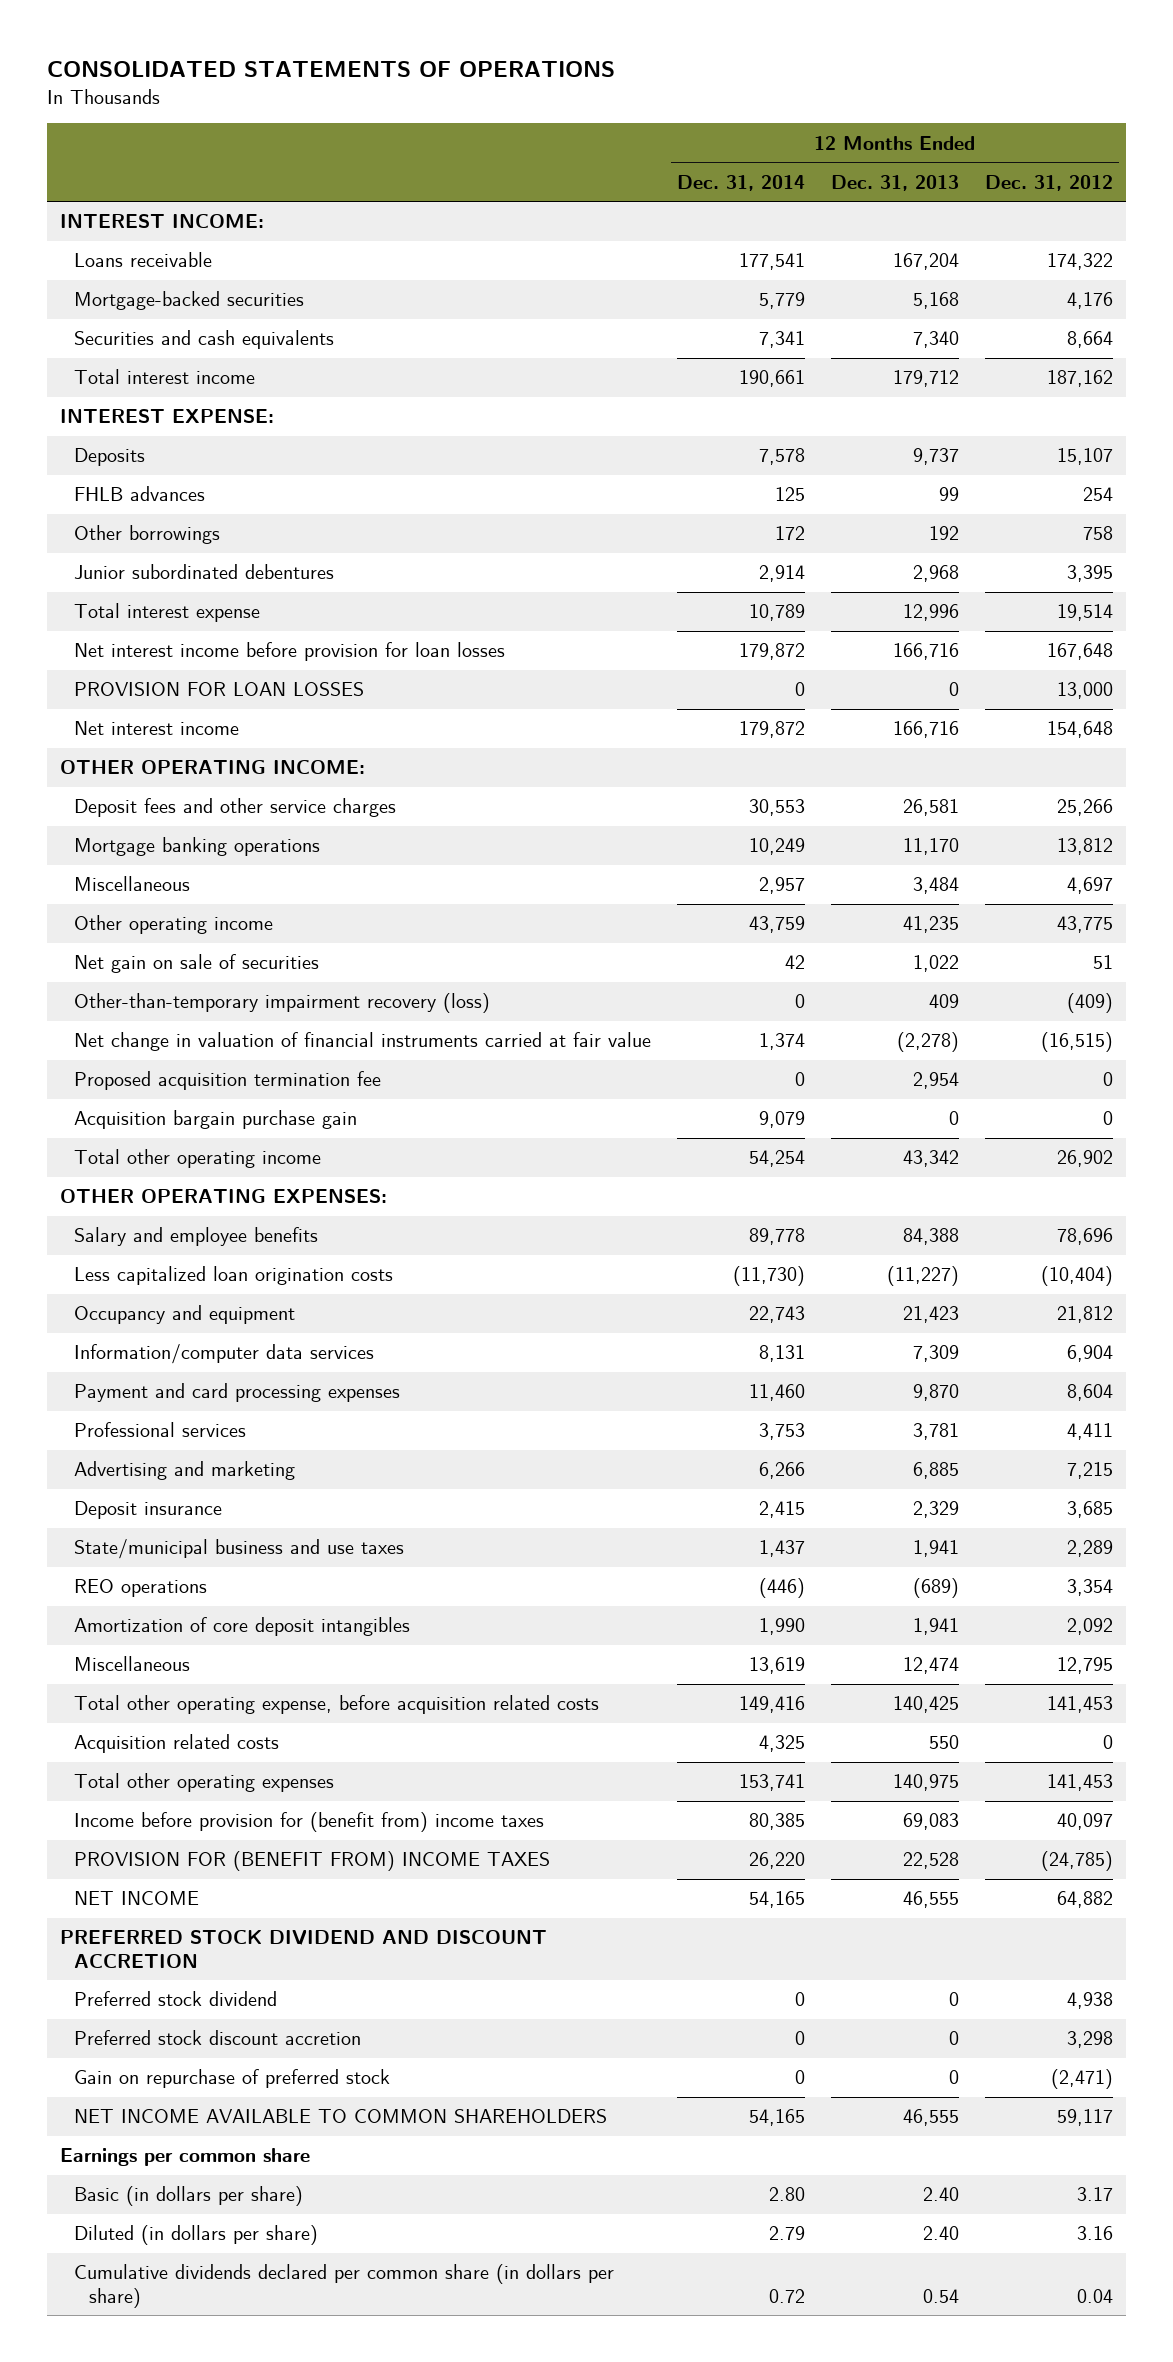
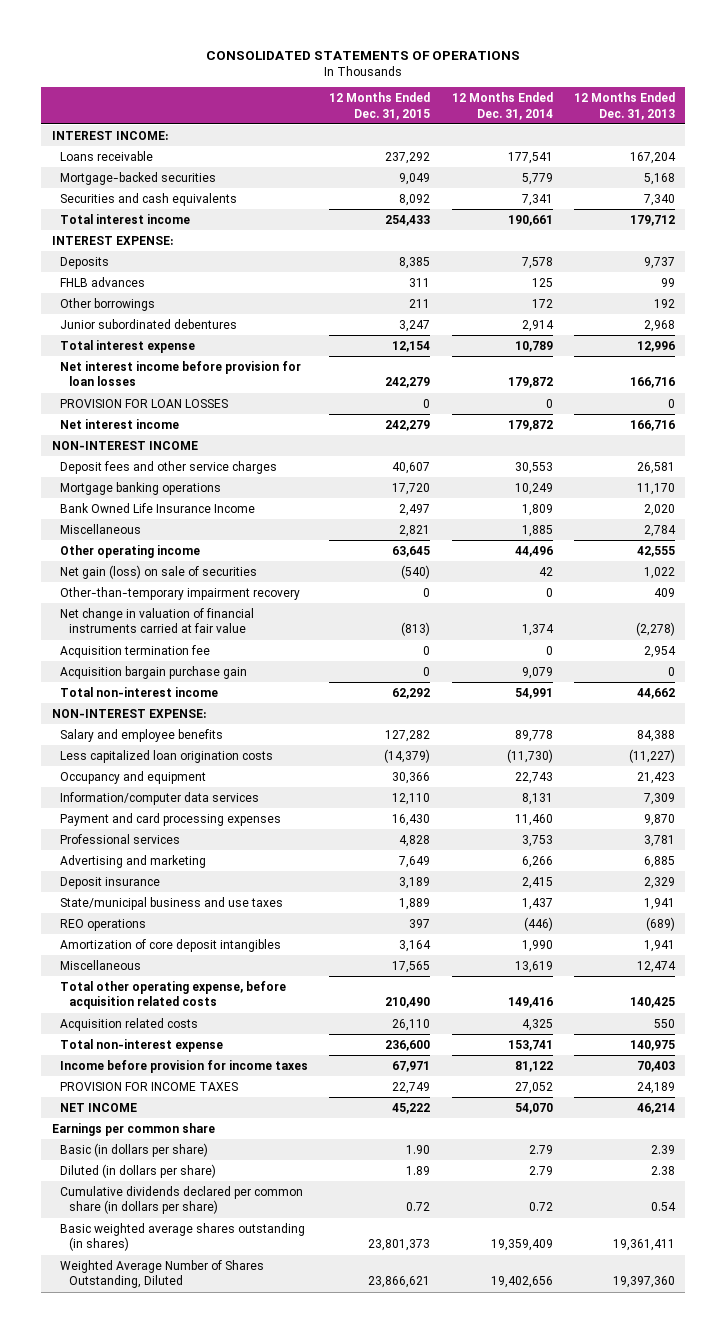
- | 12 Months Ended Dec. 31, 2014 | 12 Months Ended Dec. 31, 2013 | 12 Months Ended Dec. 31, 2012
+ | 12 Months Ended Dec. 31, 2015 | 12 Months Ended Dec. 31, 2014 | 12 Months Ended Dec. 31, 2013
- OTHER OPERATING INCOME:
+ NON-INTEREST INCOME
- Miscellaneous | 2,957 | 3,484 | 4,697
- Other operating income | 43,759 | 41,235 | 43,775
- Net gain on sale of securities | 42 | 1,022 | 51
- Other-than-temporary impairment recovery (loss) | 0 | 409 | (409)
+ Bank Owned Life Insurance Income | 2,497 | 1,809 | 2,020
+ Miscellaneous | 2,821 | 1,885 | 2,784
+ Other operating income | 63,645 | 44,496 | 42,555
+ Net gain (loss) on sale of securities | (540) | 42 | 1,022
+ Other-than-temporary impairment recovery | 0 | 0 | 409
- Proposed acquisition termination fee | 0 | 2,954 | 0
+ Acquisition termination fee | 0 | 0 | 2,954
- Total other operating income | 54,254 | 43,342 | 26,902
- OTHER OPERATING EXPENSES:
+ Total non-interest income | 62,292 | 54,991 | 44,662
+ NON-INTEREST EXPENSE:
- Total other operating expenses | 153,741 | 140,975 | 141,453
- Income before provision for (benefit from) income taxes | 80,385 | 69,083 | 40,097
- PROVISION FOR (BENEFIT FROM) INCOME TAXES | 26,220 | 22,528 | (24,785)
- NET INCOME | 54,165 | 46,555 | 64,882
- PREFERRED STOCK DIVIDEND AND DISCOUNT ACCRETION
- Preferred stock dividend | 0 | 0 | 4,938
- Preferred stock discount accretion | 0 | 0 | 3,298
- Gain on repurchase of preferred stock | 0 | 0 | (2,471)
- NET INCOME AVAILABLE TO COMMON SHAREHOLDERS | 54,165 | 46,555 | 59,117
+ Total non-interest expense | 236,600 | 153,741 | 140,975
+ Income before provision for income taxes | 67,971 | 81,122 | 70,403
+ PROVISION FOR INCOME TAXES | 22,749 | 27,052 | 24,189
+ NET INCOME | 45,222 | 54,070 | 46,214
- Basic (in dollars per share) | 2.80 | 2.40 | 3.17
- Diluted (in dollars per share) | 2.79 | 2.40 | 3.16
+ Basic (in dollars per share) | 1.90 | 2.79 | 2.39
+ Diluted (in dollars per share) | 1.89 | 2.79 | 2.38
+ Basic weighted average shares outstanding (in shares) | 23,801,373 | 19,359,409 | 19,361,411
+ Weighted Average Number of Shares Outstanding, Diluted | 23,866,621 | 19,402,656 | 19,397,360

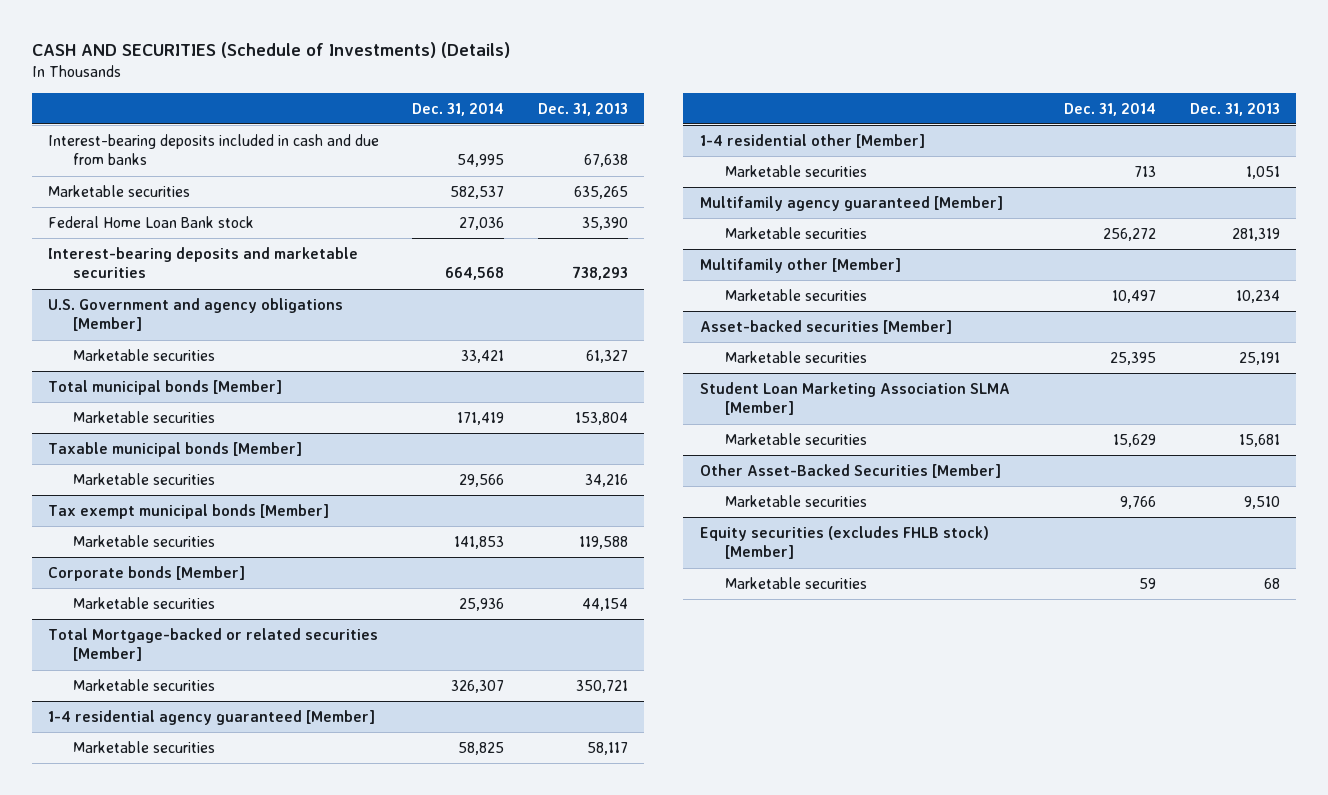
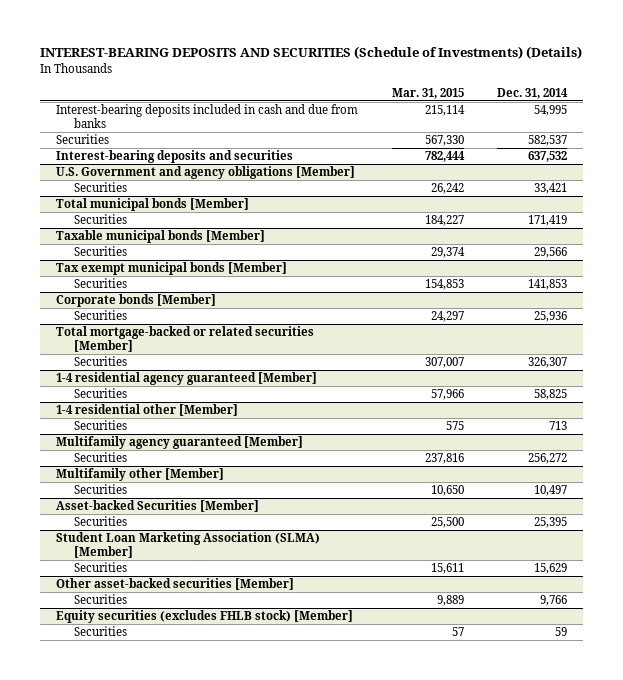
- CASH AND SECURITIES (Schedule of Investments) (Details)
+ INTEREST-BEARING DEPOSITS AND SECURITIES (Schedule of Investments) (Details)
- | Dec. 31, 2014 | Dec. 31, 2013
+ | Mar. 31, 2015 | Dec. 31, 2014
- Marketable securities | 582,537 | 635,265
- Federal Home Loan Bank stock | 27,036 | 35,390
- Interest-bearing deposits and marketable securities | 664,568 | 738,293
+ Securities | 567,330 | 582,537
+ Interest-bearing deposits and securities | 782,444 | 637,532
@ U.S. Government and agency obligations [Member]
- Marketable securities | 33,421 | 61,327
+ Securities | 26,242 | 33,421
@ Total municipal bonds [Member]
- Marketable securities | 171,419 | 153,804
+ Securities | 184,227 | 171,419
@ Taxable municipal bonds [Member]
- Marketable securities | 29,566 | 34,216
+ Securities | 29,374 | 29,566
@ Tax exempt municipal bonds [Member]
- Marketable securities | 141,853 | 119,588
+ Securities | 154,853 | 141,853
@ Corporate bonds [Member]
- Marketable securities | 25,936 | 44,154
- Total Mortgage-backed or related securities [Member]
- Marketable securities | 326,307 | 350,721
@ Corporate bonds [Member]
+ Securities | 24,297 | 25,936
+ Total mortgage-backed or related securities [Member]
+ Securities | 307,007 | 326,307
@ 1-4 residential agency guaranteed [Member]
- Marketable securities | 58,825 | 58,117
+ Securities | 57,966 | 58,825
@ 1-4 residential other [Member]
- Marketable securities | 713 | 1,051
+ Securities | 575 | 713
@ Multifamily agency guaranteed [Member]
- Marketable securities | 256,272 | 281,319
+ Securities | 237,816 | 256,272
@ Multifamily other [Member]
- Marketable securities | 10,497 | 10,234
- Asset-backed securities [Member]
- Marketable securities | 25,395 | 25,191
- Student Loan Marketing Association SLMA [Member]
- Marketable securities | 15,629 | 15,681
- Other Asset-Backed Securities [Member]
- Marketable securities | 9,766 | 9,510
@ Multifamily other [Member]
+ Securities | 10,650 | 10,497
+ Asset-backed Securities [Member]
+ Securities | 25,500 | 25,395
+ Student Loan Marketing Association (SLMA) [Member]
+ Securities | 15,611 | 15,629
+ Other asset-backed securities [Member]
+ Securities | 9,889 | 9,766
@ Equity securities (excludes FHLB stock) [Member]
- Marketable securities | 59 | 68
+ Securities | 57 | 59

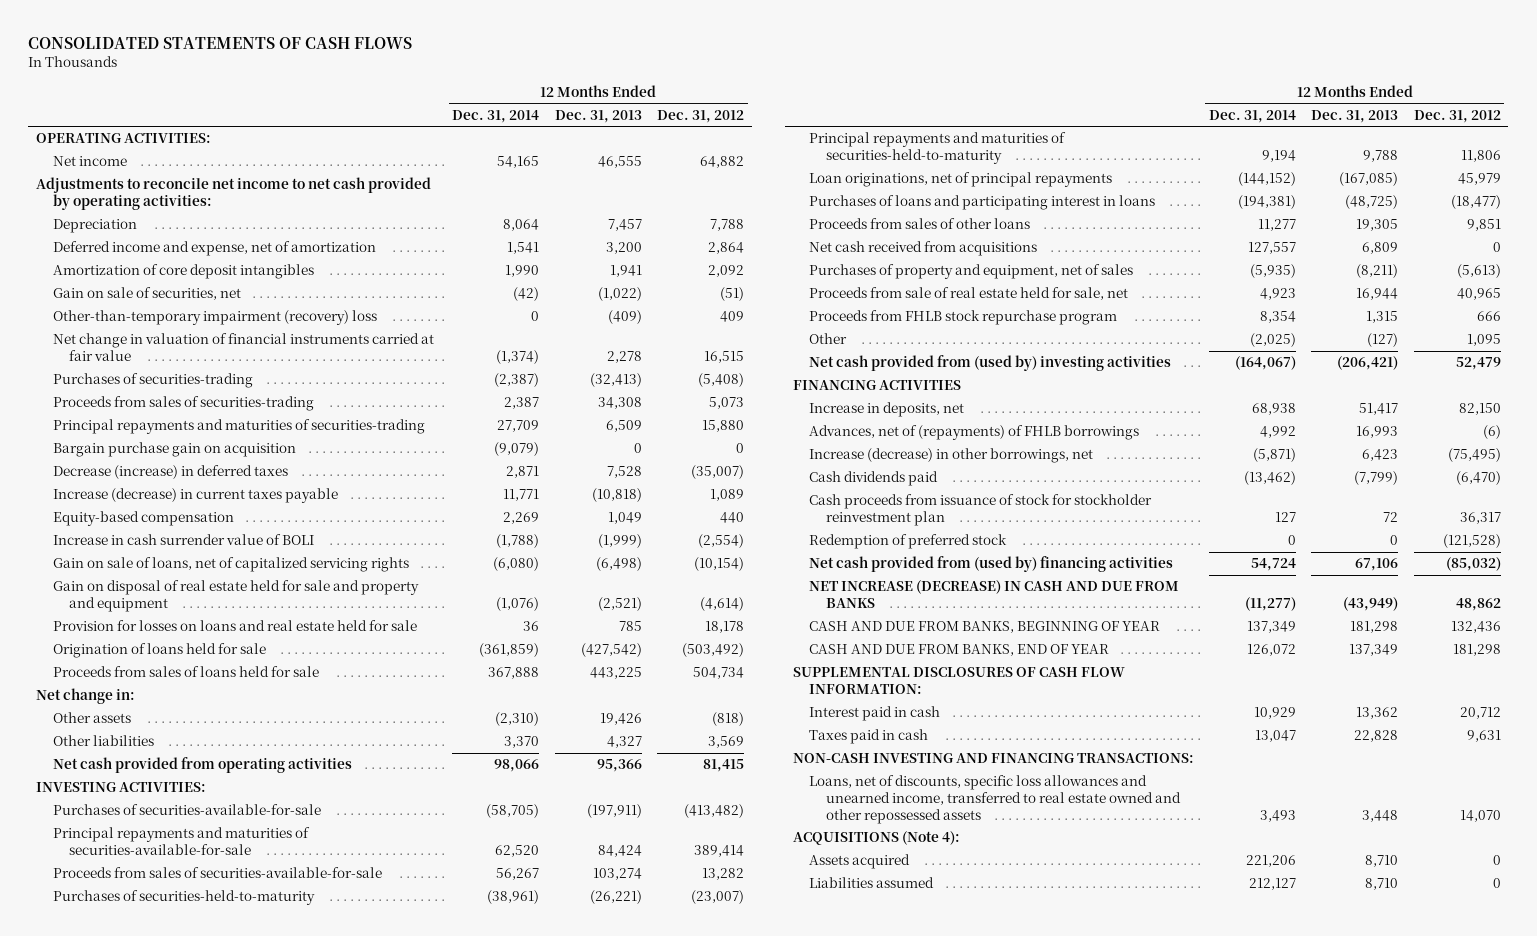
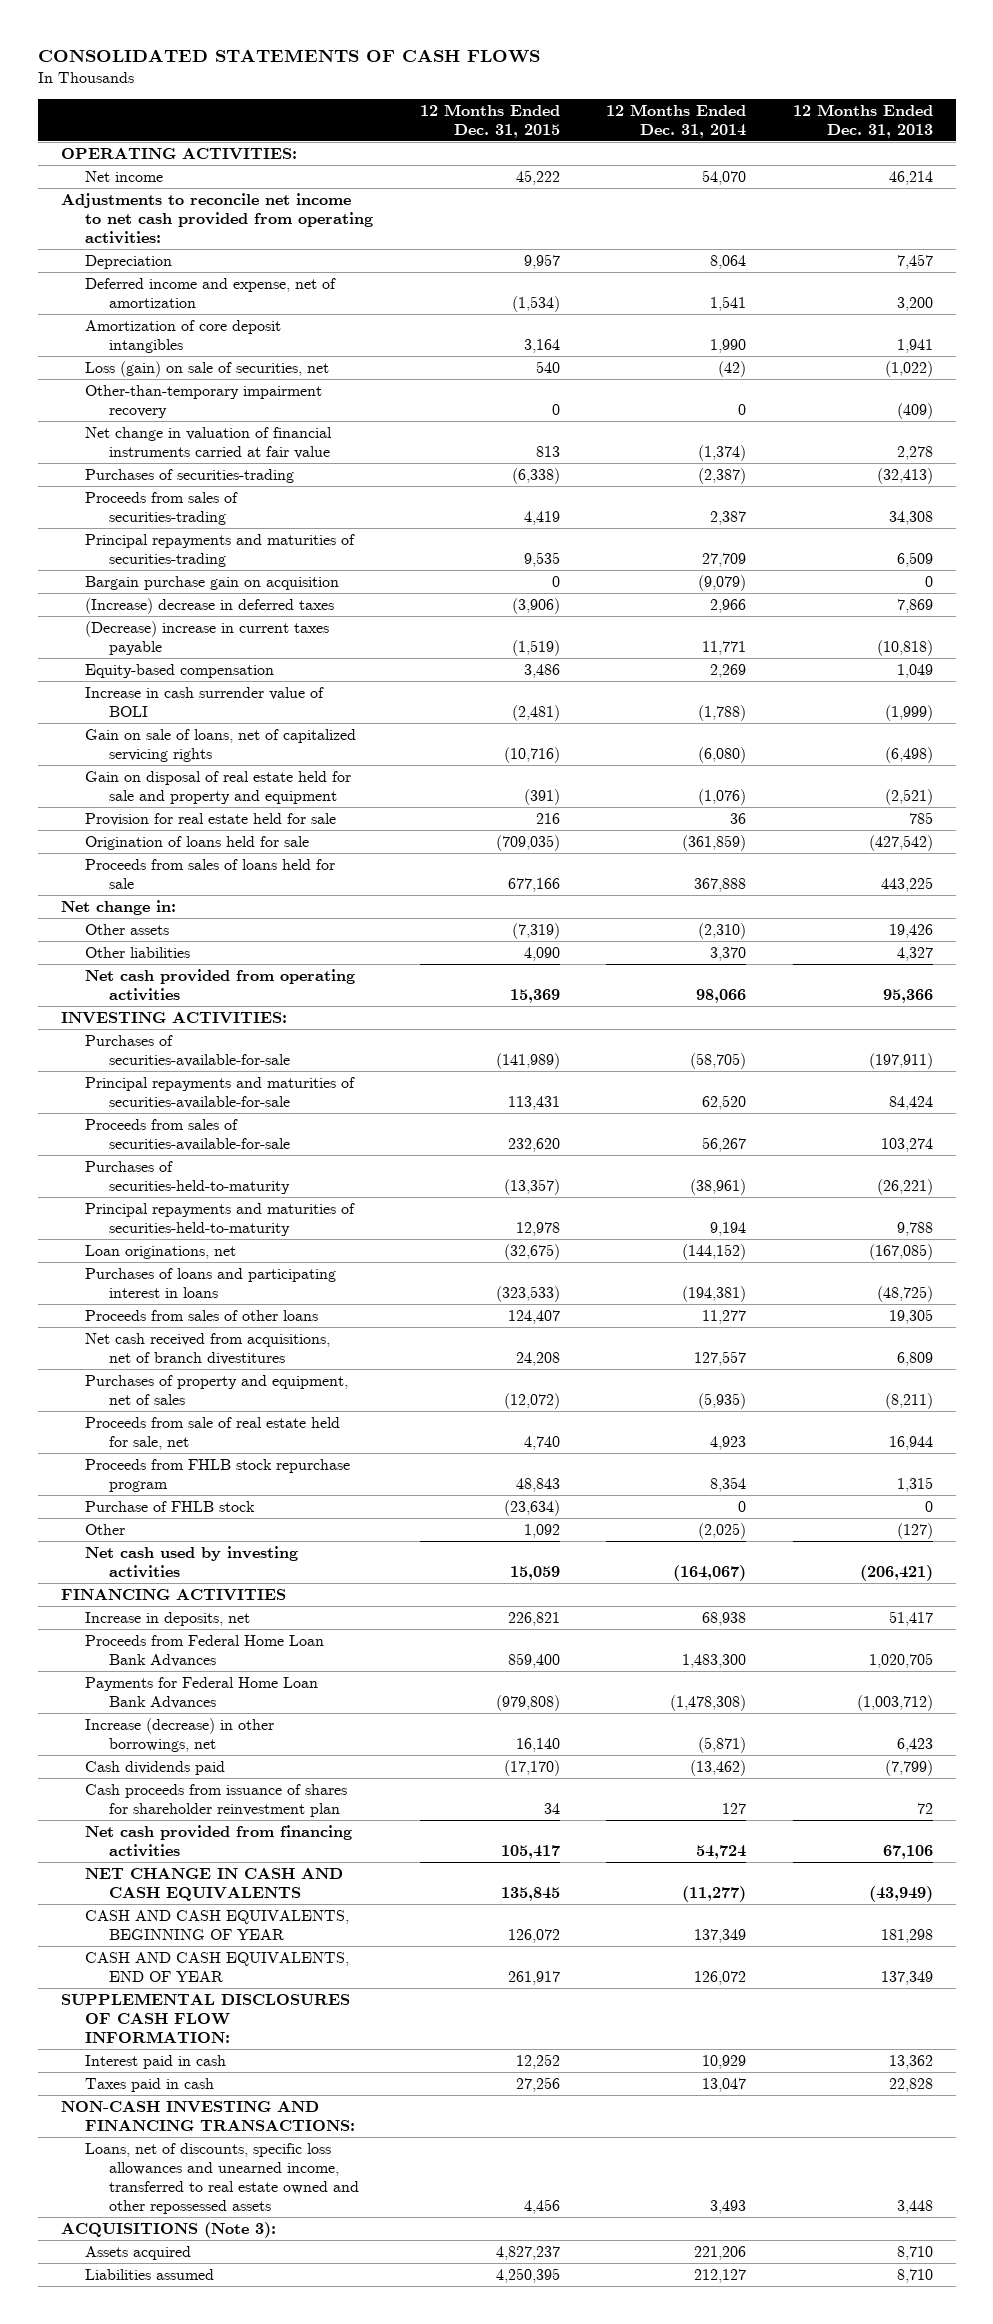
- | 12 Months Ended Dec. 31, 2014 | 12 Months Ended Dec. 31, 2013 | 12 Months Ended Dec. 31, 2012
+ | 12 Months Ended Dec. 31, 2015 | 12 Months Ended Dec. 31, 2014 | 12 Months Ended Dec. 31, 2013
- Net income | 54,165 | 46,555 | 64,882
- Adjustments to reconcile net income to net cash provided by operating activities:
+ Net income | 45,222 | 54,070 | 46,214
+ Adjustments to reconcile net income to net cash provided from operating activities:
- Gain on sale of securities, net | (42) | (1,022) | (51)
- Other-than-temporary impairment (recovery) loss | 0 | (409) | 409
+ Loss (gain) on sale of securities, net | 540 | (42) | (1,022)
+ Other-than-temporary impairment recovery | 0 | 0 | (409)
- Decrease (increase) in deferred taxes | 2,871 | 7,528 | (35,007)
- Increase (decrease) in current taxes payable | 11,771 | (10,818) | 1,089
+ (Increase) decrease in deferred taxes | (3,906) | 2,966 | 7,869
+ (Decrease) increase in current taxes payable | (1,519) | 11,771 | (10,818)
- Provision for losses on loans and real estate held for sale | 36 | 785 | 18,178
+ Provision for real estate held for sale | 216 | 36 | 785
- Loan originations, net of principal repayments | (144,152) | (167,085) | 45,979
+ Loan originations, net | (32,675) | (144,152) | (167,085)
- Net cash received from acquisitions | 127,557 | 6,809 | 0
+ Net cash received from acquisitions, net of branch divestitures | 24,208 | 127,557 | 6,809
+ Purchase of FHLB stock | (23,634) | 0 | 0
- Net cash provided from (used by) investing activities | (164,067) | (206,421) | 52,479
+ Net cash used by investing activities | 15,059 | (164,067) | (206,421)
- Advances, net of (repayments) of FHLB borrowings | 4,992 | 16,993 | (6)
+ Proceeds from Federal Home Loan Bank Advances | 859,400 | 1,483,300 | 1,020,705
+ Payments for Federal Home Loan Bank Advances | (979,808) | (1,478,308) | (1,003,712)
- Cash proceeds from issuance of stock for stockholder reinvestment plan | 127 | 72 | 36,317
- Redemption of preferred stock | 0 | 0 | (121,528)
- Net cash provided from (used by) financing activities | 54,724 | 67,106 | (85,032)
- NET INCREASE (DECREASE) IN CASH AND DUE FROM BANKS | (11,277) | (43,949) | 48,862
- CASH AND DUE FROM BANKS, BEGINNING OF YEAR | 137,349 | 181,298 | 132,436
- CASH AND DUE FROM BANKS, END OF YEAR | 126,072 | 137,349 | 181,298
+ Cash proceeds from issuance of shares for shareholder reinvestment plan | 34 | 127 | 72
+ Net cash provided from financing activities | 105,417 | 54,724 | 67,106
+ NET CHANGE IN CASH AND CASH EQUIVALENTS | 135,845 | (11,277) | (43,949)
+ CASH AND CASH EQUIVALENTS, BEGINNING OF YEAR | 126,072 | 137,349 | 181,298
+ CASH AND CASH EQUIVALENTS, END OF YEAR | 261,917 | 126,072 | 137,349
- ACQUISITIONS (Note 4):
+ ACQUISITIONS (Note 3):

